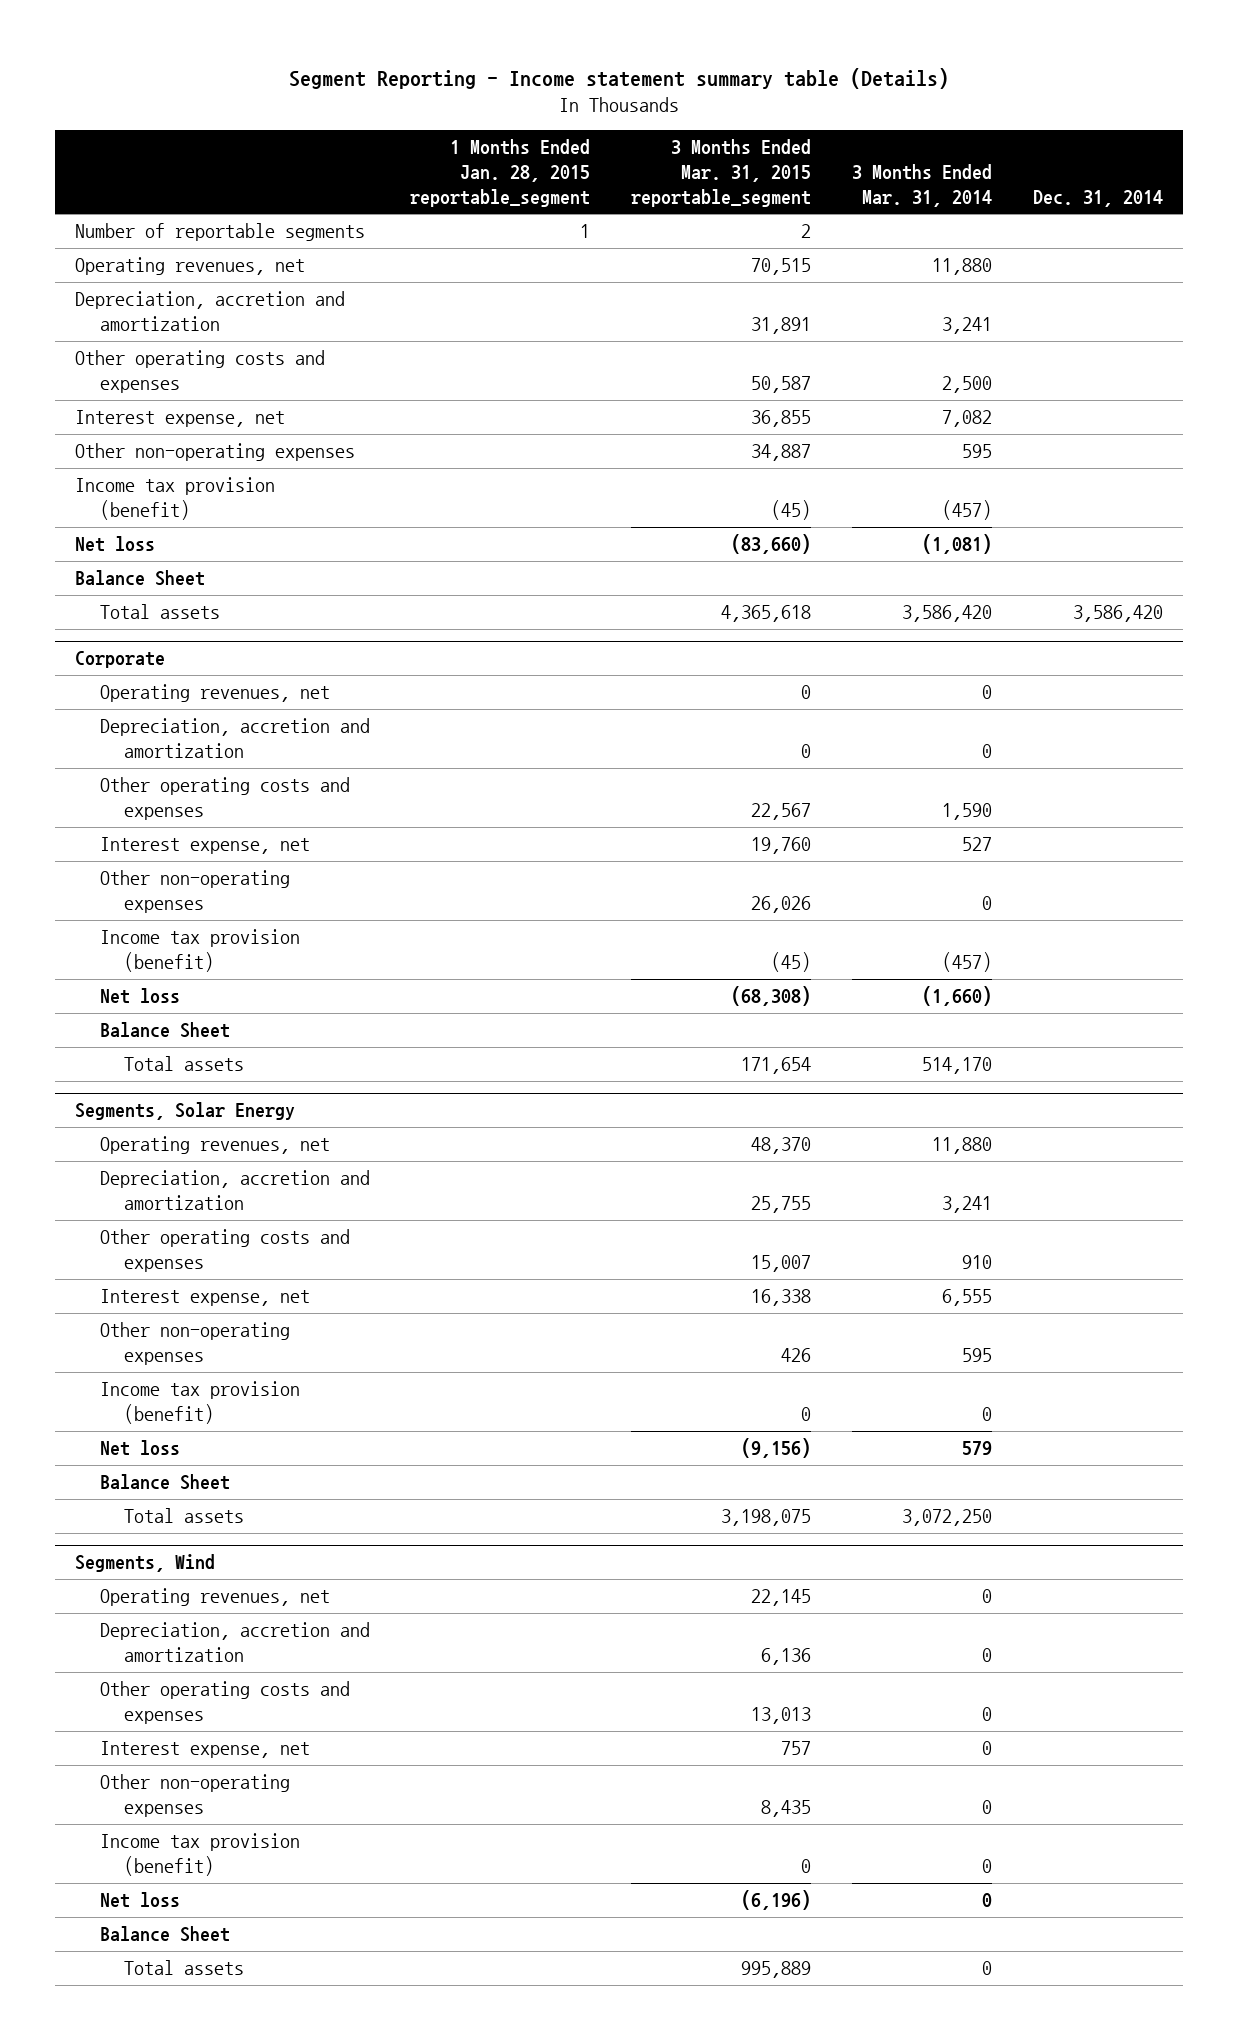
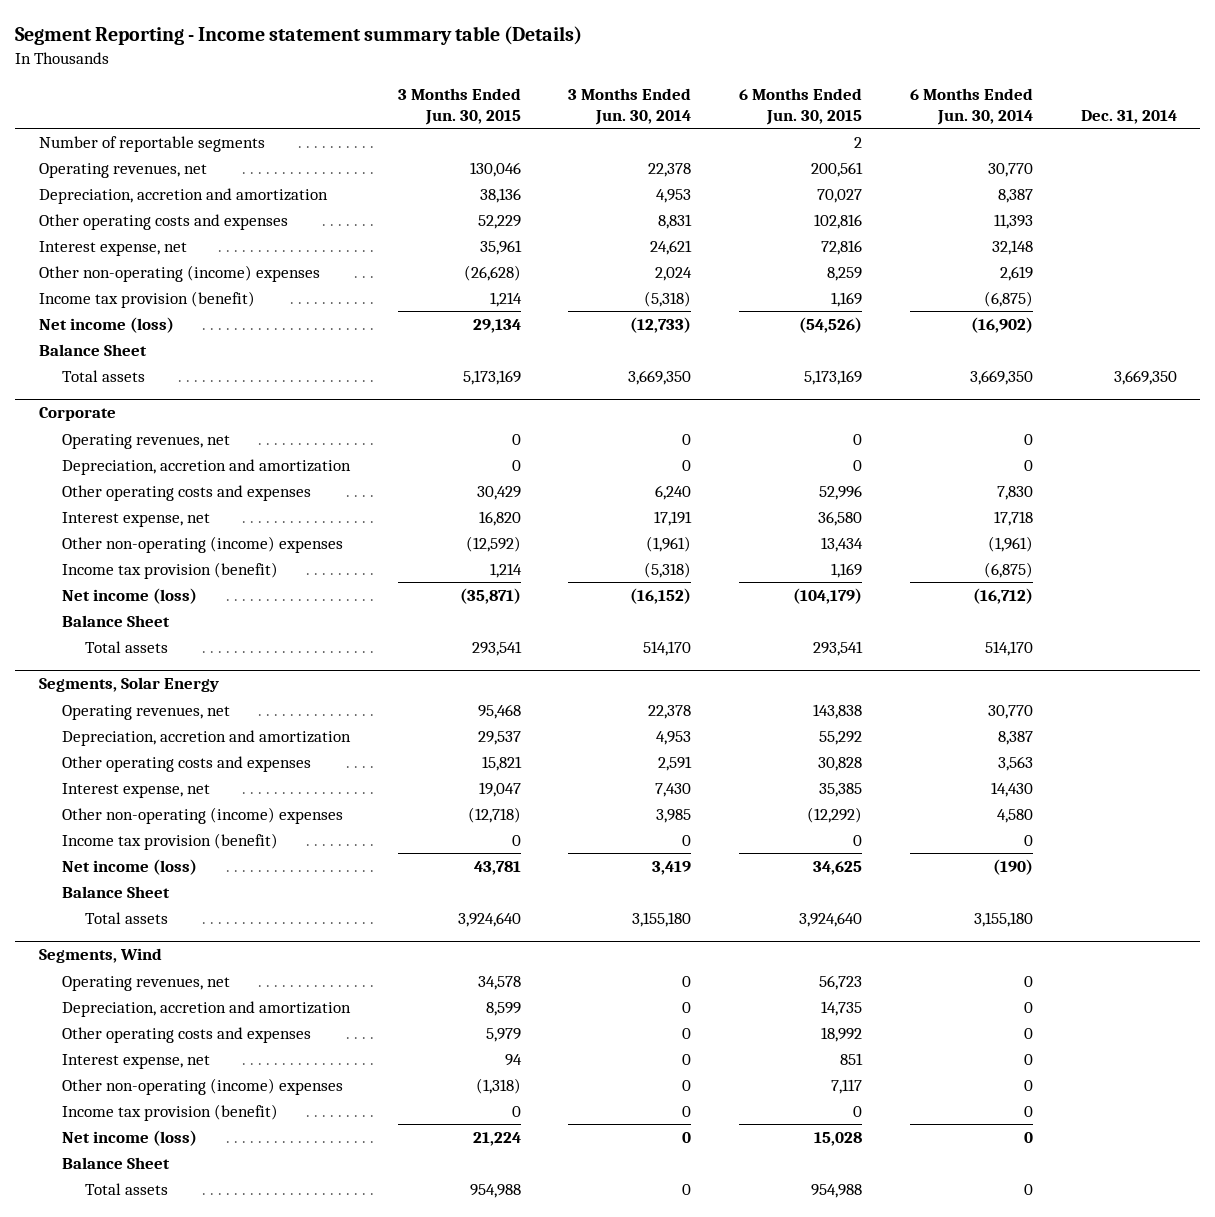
- | 1 Months Ended Jan. 28, 2015 reportable_segment | 3 Months Ended Mar. 31, 2015 reportable_segment | 3 Months Ended Mar. 31, 2014 | Dec. 31, 2014
+ | 3 Months Ended Jun. 30, 2015 | 3 Months Ended Jun. 30, 2014 | 6 Months Ended Jun. 30, 2015 | 6 Months Ended Jun. 30, 2014 | Dec. 31, 2014
- Other non-operating expenses | | 34,887 | 595 |
+ Other non-operating (income) expenses | (26,628) | 2,024 | 8,259 | 2,619 |
- Net loss | | (83,660) | (1,081) |
+ Net income (loss) | 29,134 | (12,733) | (54,526) | (16,902) |
- Total assets | | 4,365,618 | 3,586,420 | 3,586,420
+ Total assets | 5,173,169 | 3,669,350 | 5,173,169 | 3,669,350 | 3,669,350
@ Corporate
- Other non-operating expenses | | 26,026 | 0 |
+ Other non-operating (income) expenses | (12,592) | (1,961) | 13,434 | (1,961) |
- Net loss | | (68,308) | (1,660) |
+ Net income (loss) | (35,871) | (16,152) | (104,179) | (16,712) |
@ Segments, Solar Energy
- Other non-operating expenses | | 426 | 595 |
+ Other non-operating (income) expenses | (12,718) | 3,985 | (12,292) | 4,580 |
- Net loss | | (9,156) | 579 |
+ Net income (loss) | 43,781 | 3,419 | 34,625 | (190) |
@ Segments, Wind
- Other non-operating expenses | | 8,435 | 0 |
+ Other non-operating (income) expenses | (1,318) | 0 | 7,117 | 0 |
- Net loss | | (6,196) | 0 |
+ Net income (loss) | 21,224 | 0 | 15,028 | 0 |

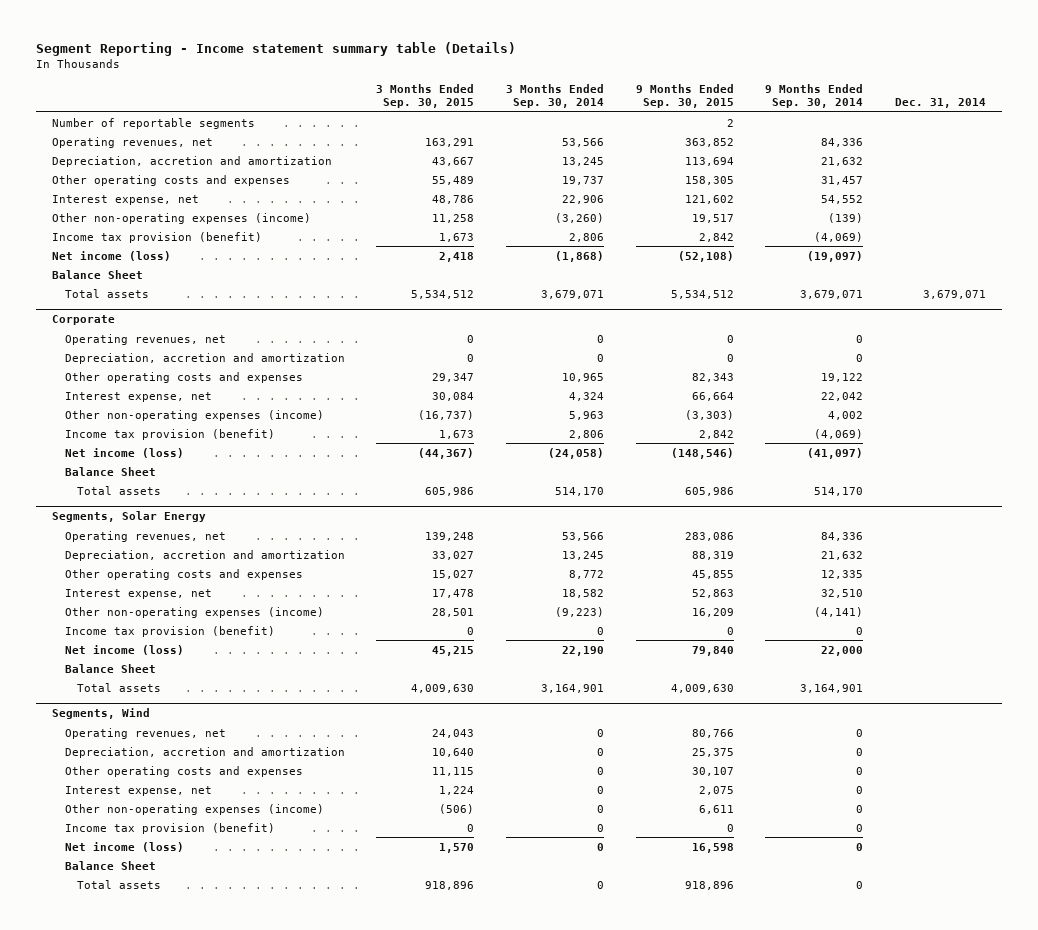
- | 3 Months Ended Jun. 30, 2015 | 3 Months Ended Jun. 30, 2014 | 6 Months Ended Jun. 30, 2015 | 6 Months Ended Jun. 30, 2014 | Dec. 31, 2014
+ | 3 Months Ended Sep. 30, 2015 | 3 Months Ended Sep. 30, 2014 | 9 Months Ended Sep. 30, 2015 | 9 Months Ended Sep. 30, 2014 | Dec. 31, 2014
- Other non-operating (income) expenses | (26,628) | 2,024 | 8,259 | 2,619 |
+ Other non-operating expenses (income) | 11,258 | (3,260) | 19,517 | (139) |
- Total assets | 5,173,169 | 3,669,350 | 5,173,169 | 3,669,350 | 3,669,350
+ Total assets | 5,534,512 | 3,679,071 | 5,534,512 | 3,679,071 | 3,679,071
@ Corporate
- Other non-operating (income) expenses | (12,592) | (1,961) | 13,434 | (1,961) |
+ Other non-operating expenses (income) | (16,737) | 5,963 | (3,303) | 4,002 |
@ Segments, Solar Energy
- Other non-operating (income) expenses | (12,718) | 3,985 | (12,292) | 4,580 |
+ Other non-operating expenses (income) | 28,501 | (9,223) | 16,209 | (4,141) |
@ Segments, Wind
- Other non-operating (income) expenses | (1,318) | 0 | 7,117 | 0 |
+ Other non-operating expenses (income) | (506) | 0 | 6,611 | 0 |

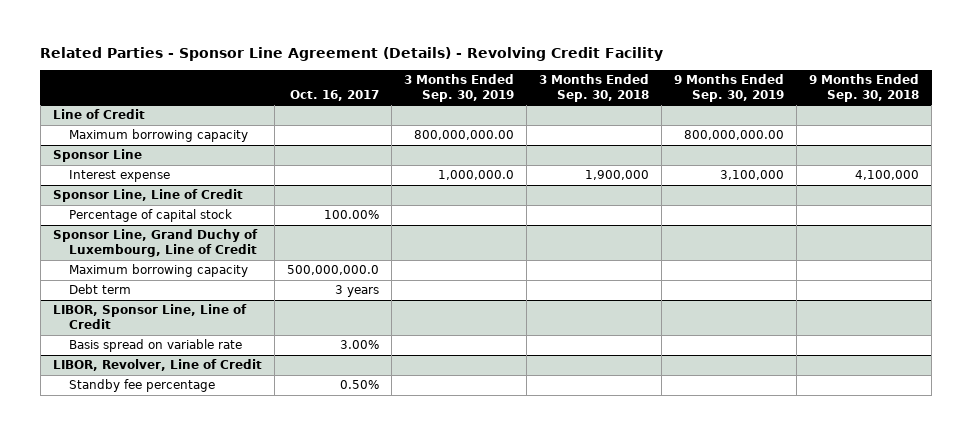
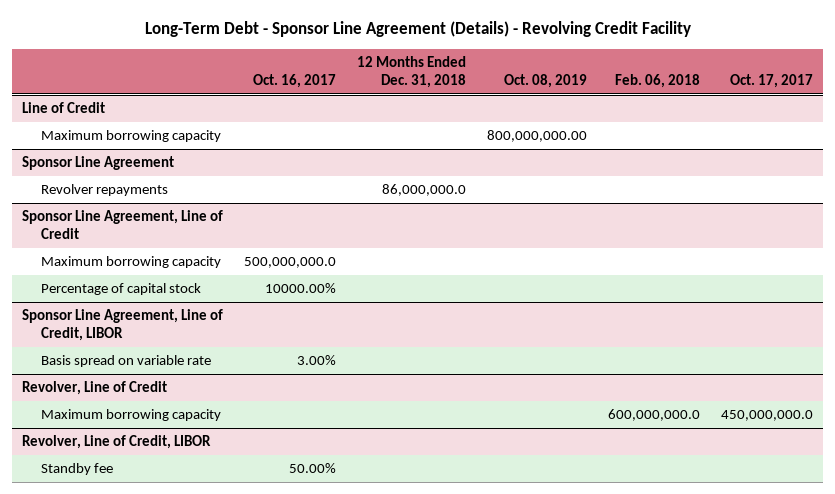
- Related Parties - Sponsor Line Agreement (Details) - Revolving Credit Facility
+ Long-Term Debt - Sponsor Line Agreement (Details) - Revolving Credit Facility
- | Oct. 16, 2017 | 3 Months Ended Sep. 30, 2019 | 3 Months Ended Sep. 30, 2018 | 9 Months Ended Sep. 30, 2019 | 9 Months Ended Sep. 30, 2018
+ | Oct. 16, 2017 | 12 Months Ended Dec. 31, 2018 | Oct. 08, 2019 | Feb. 06, 2018 | Oct. 17, 2017
- Sponsor Line
- Interest expense | | 1,000,000.0 | 1,900,000 | 3,100,000 | 4,100,000
- Sponsor Line, Line of Credit
- Percentage of capital stock | 100.00% | | | |
- Sponsor Line, Grand Duchy of Luxembourg, Line of Credit
- Maximum borrowing capacity | 500,000,000.0 | | | |
- Debt term | 3 years | | | |
- LIBOR, Sponsor Line, Line of Credit
+ Sponsor Line Agreement
+ Revolver repayments | | 86,000,000.0 | | |
+ Sponsor Line Agreement, Line of Credit
+ Maximum borrowing capacity | 500,000,000.0 | | | |
+ Percentage of capital stock | 10000.00% | | | |
+ Sponsor Line Agreement, Line of Credit, LIBOR
- LIBOR, Revolver, Line of Credit
- Standby fee percentage | 0.50% | | | |
+ Revolver, Line of Credit
+ Maximum borrowing capacity | | | | 600,000,000.0 | 450,000,000.0
+ Revolver, Line of Credit, LIBOR
+ Standby fee | 50.00% | | | |

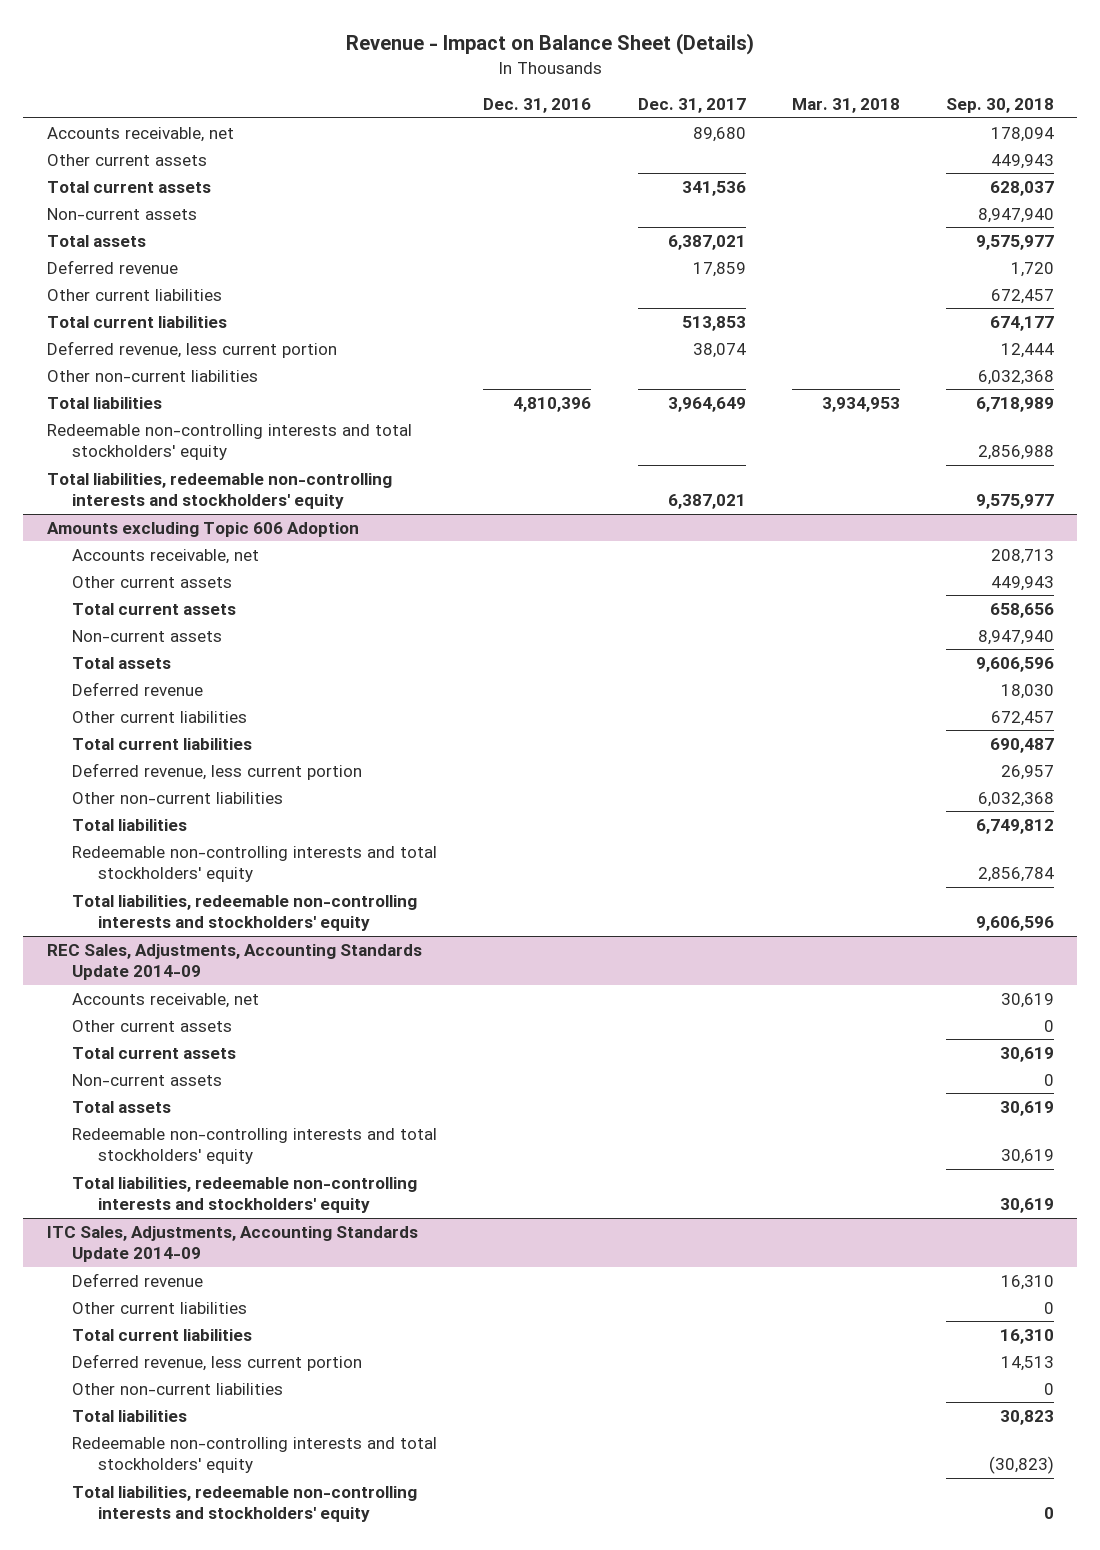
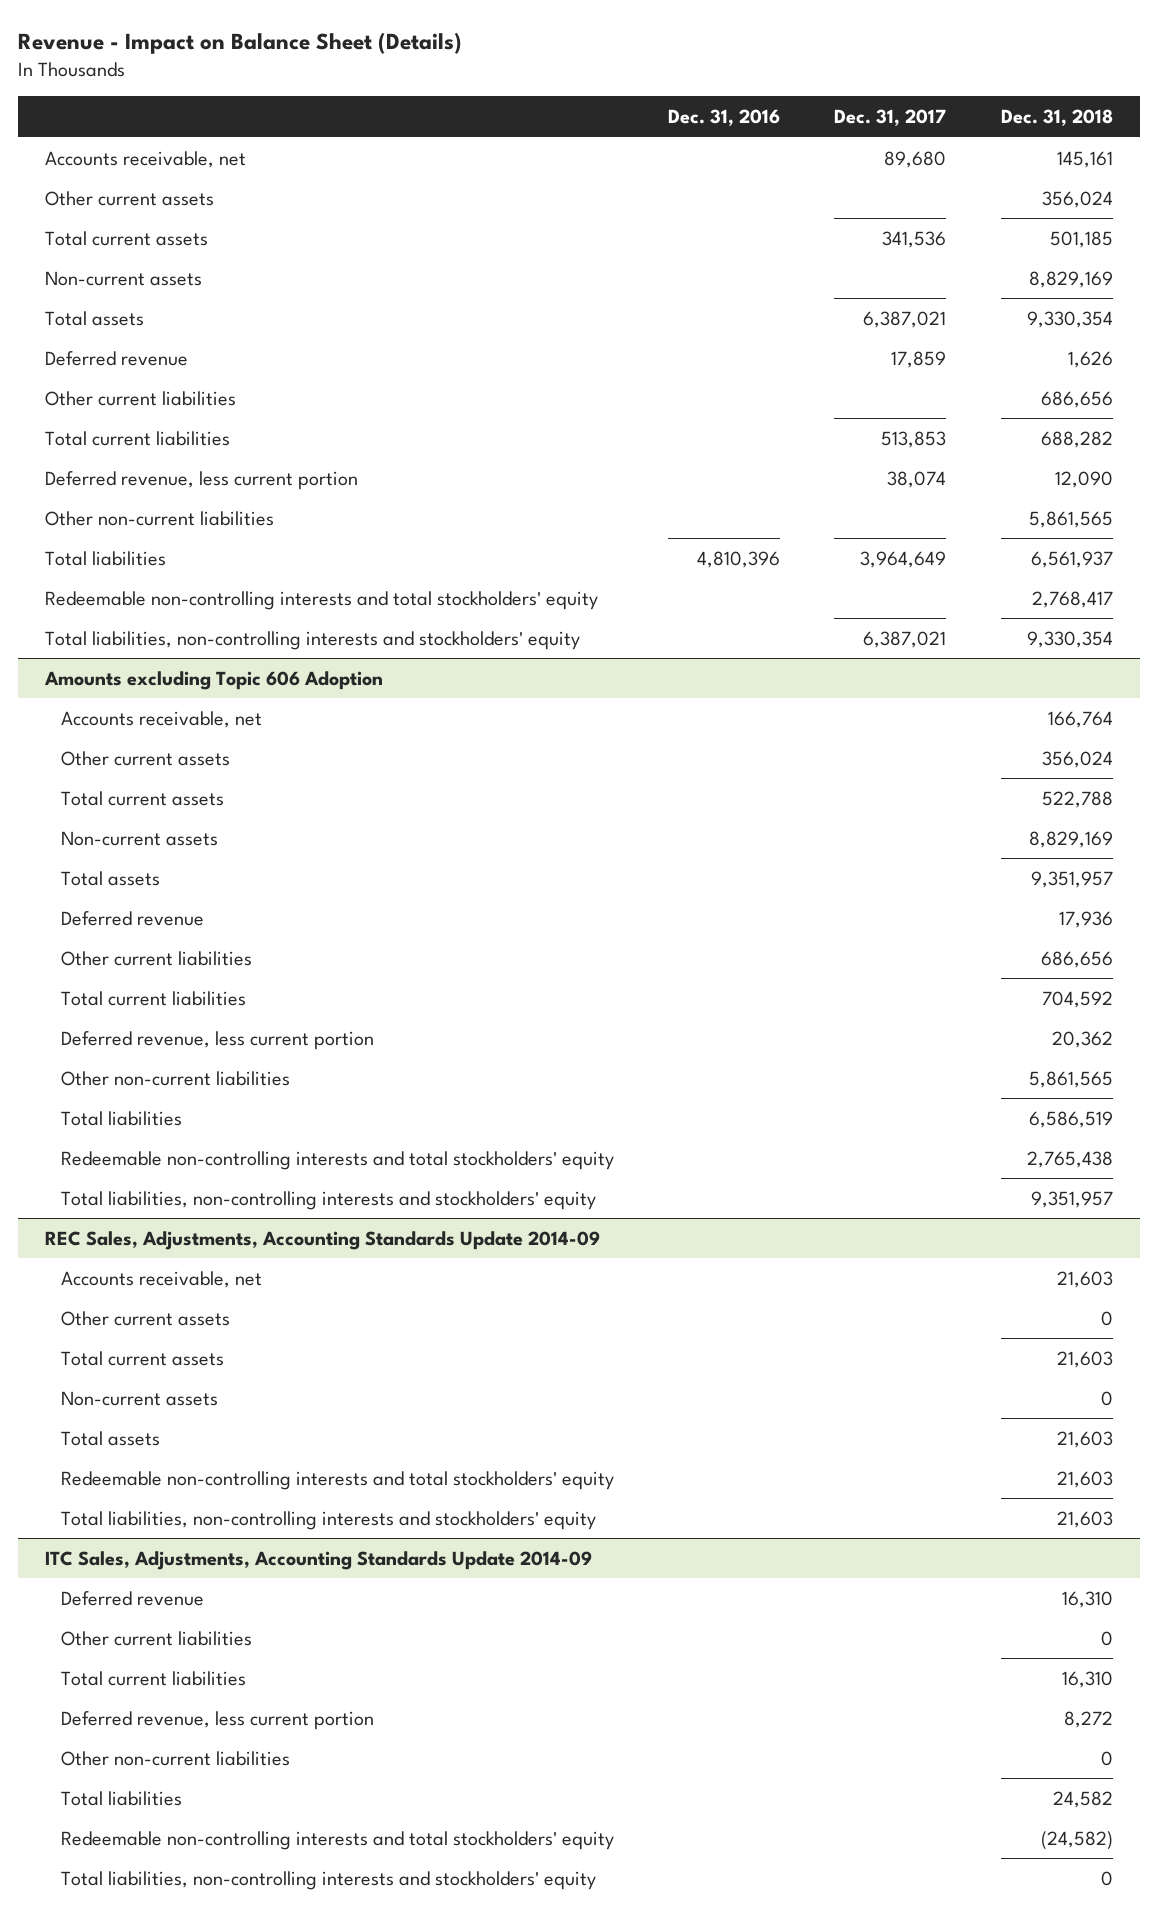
- | Dec. 31, 2016 | Dec. 31, 2017 | Mar. 31, 2018 | Sep. 30, 2018
+ | Dec. 31, 2016 | Dec. 31, 2017 | Dec. 31, 2018
- Total liabilities, redeemable non-controlling interests and stockholders' equity | | 6,387,021 | | 9,575,977
+ Total liabilities, non-controlling interests and stockholders' equity | | 6,387,021 | 9,330,354
@ Amounts excluding Topic 606 Adoption
- Total liabilities, redeemable non-controlling interests and stockholders' equity | | | | 9,606,596
+ Total liabilities, non-controlling interests and stockholders' equity | | | 9,351,957
@ REC Sales, Adjustments, Accounting Standards Update 2014-09
- Total liabilities, redeemable non-controlling interests and stockholders' equity | | | | 30,619
+ Total liabilities, non-controlling interests and stockholders' equity | | | 21,603
@ ITC Sales, Adjustments, Accounting Standards Update 2014-09
- Total liabilities, redeemable non-controlling interests and stockholders' equity | | | | 0
+ Total liabilities, non-controlling interests and stockholders' equity | | | 0

